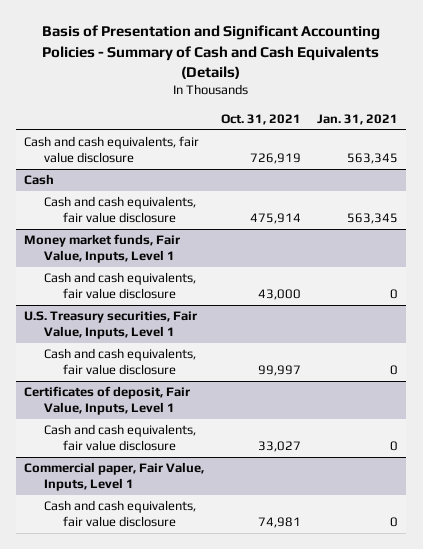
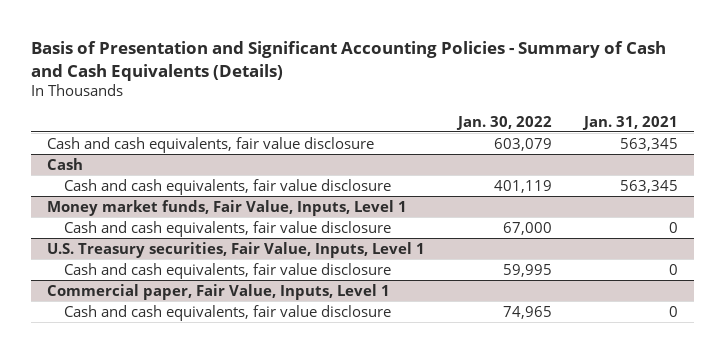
- | Oct. 31, 2021 | Jan. 31, 2021
+ | Jan. 30, 2022 | Jan. 31, 2021
- Certificates of deposit, Fair Value, Inputs, Level 1
- Cash and cash equivalents, fair value disclosure | 33,027 | 0

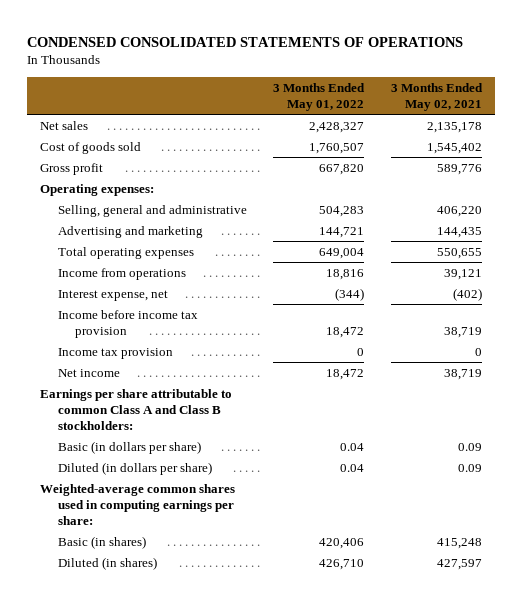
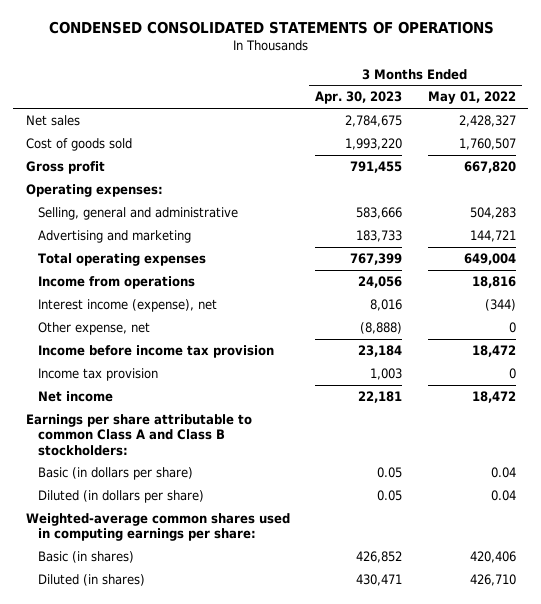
- | 3 Months Ended May 01, 2022 | 3 Months Ended May 02, 2021
+ | 3 Months Ended Apr. 30, 2023 | 3 Months Ended May 01, 2022
- Interest expense, net | (344) | (402)
+ Interest income (expense), net | 8,016 | (344)
+ Other expense, net | (8,888) | 0

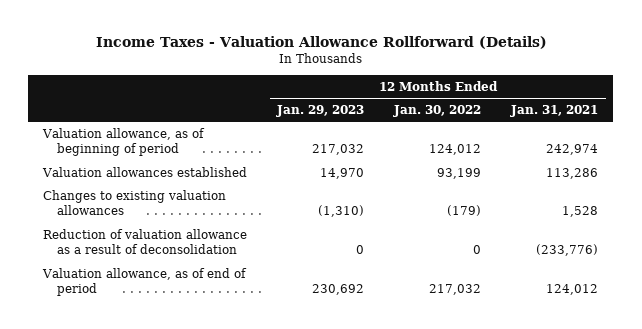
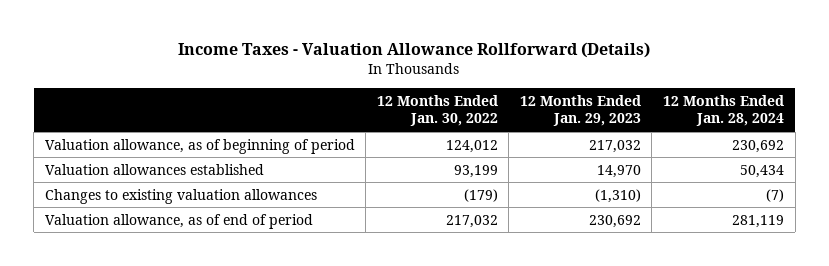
- | 12 Months Ended Jan. 29, 2023 | 12 Months Ended Jan. 30, 2022 | 12 Months Ended Jan. 31, 2021
+ | 12 Months Ended Jan. 30, 2022 | 12 Months Ended Jan. 29, 2023 | 12 Months Ended Jan. 28, 2024
- Reduction of valuation allowance as a result of deconsolidation | 0 | 0 | (233,776)

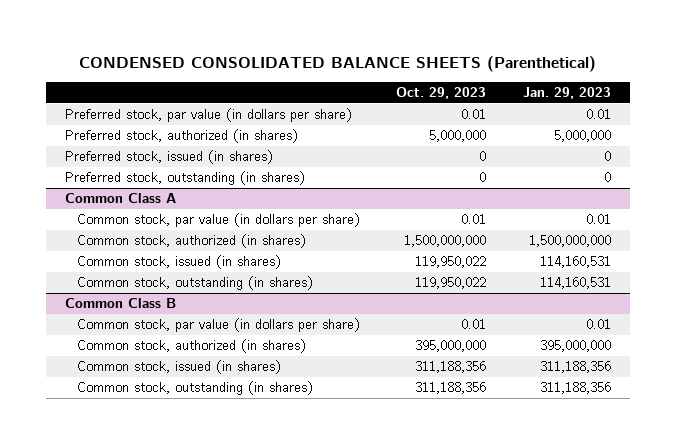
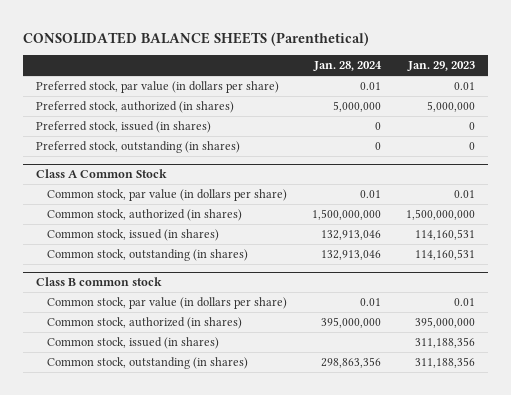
- CONDENSED CONSOLIDATED BALANCE SHEETS (Parenthetical)
+ CONSOLIDATED BALANCE SHEETS (Parenthetical)
- | Oct. 29, 2023 | Jan. 29, 2023
+ | Jan. 28, 2024 | Jan. 29, 2023
- Common Class A
+ Class A Common Stock
- Common Class B
+ Class B common stock

